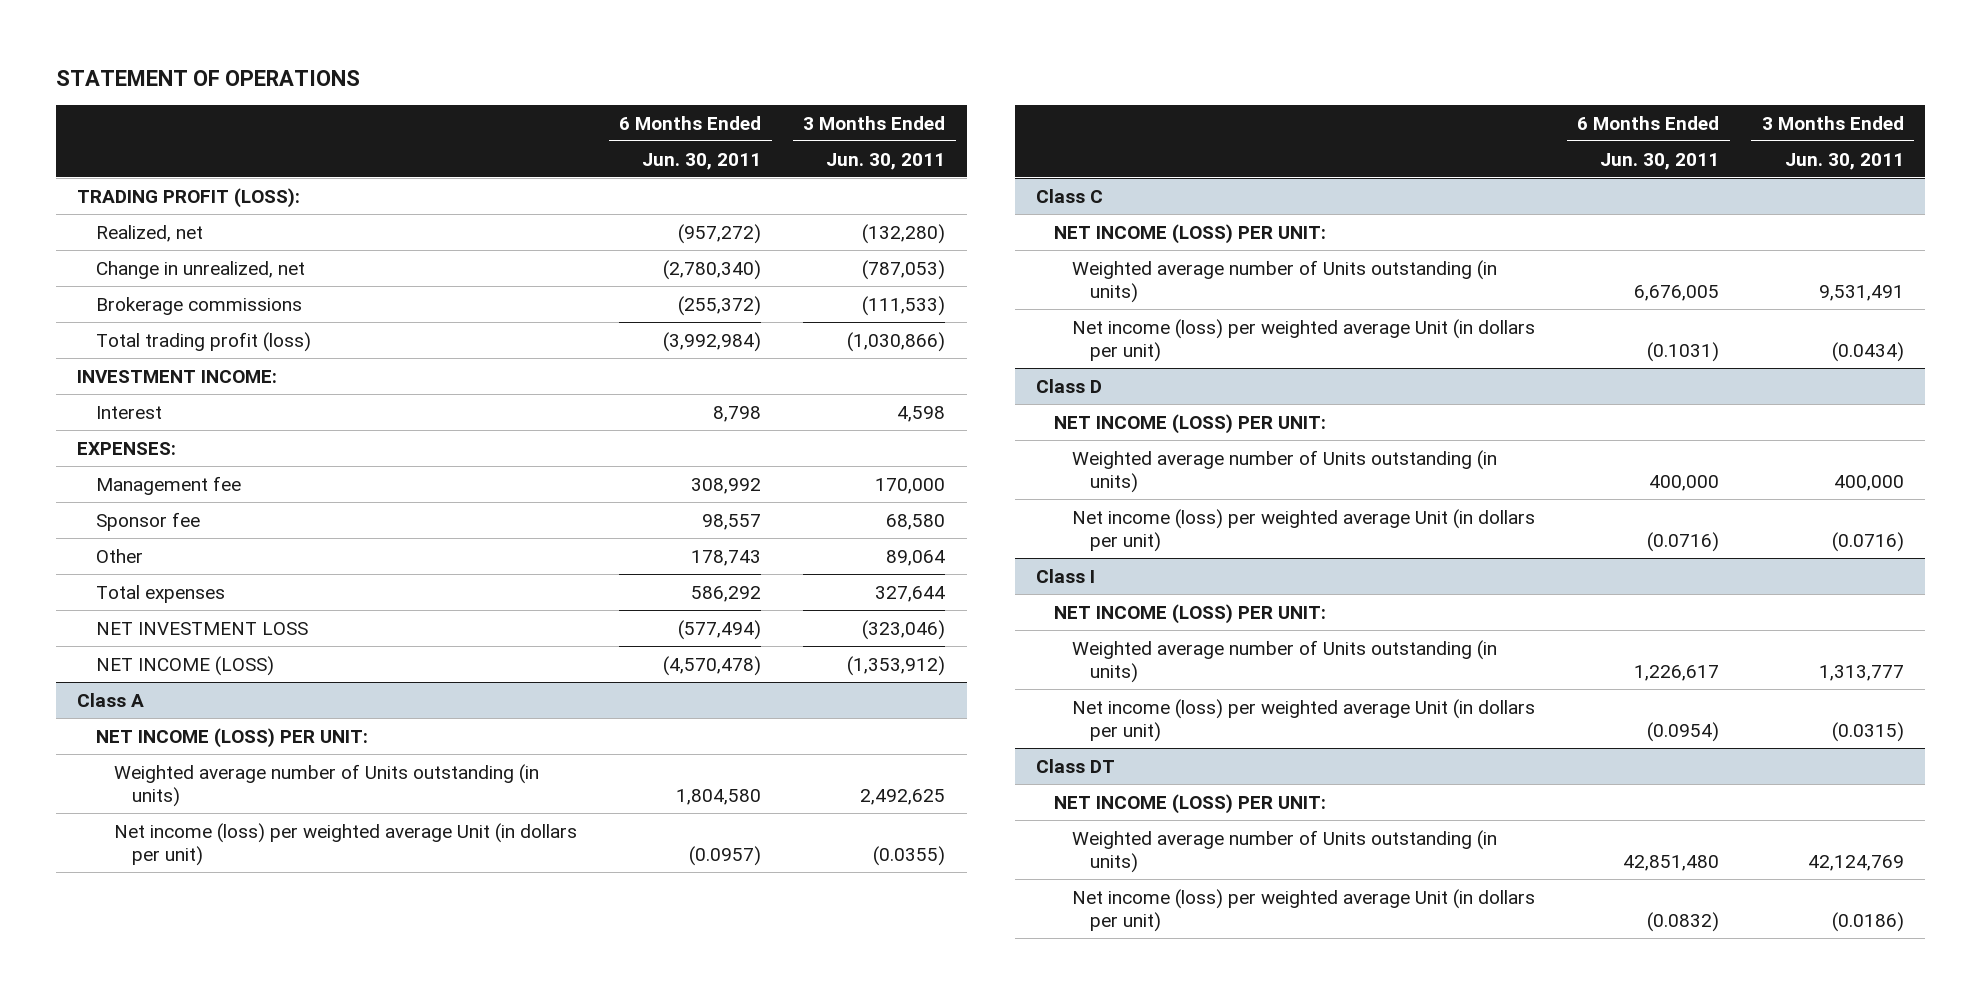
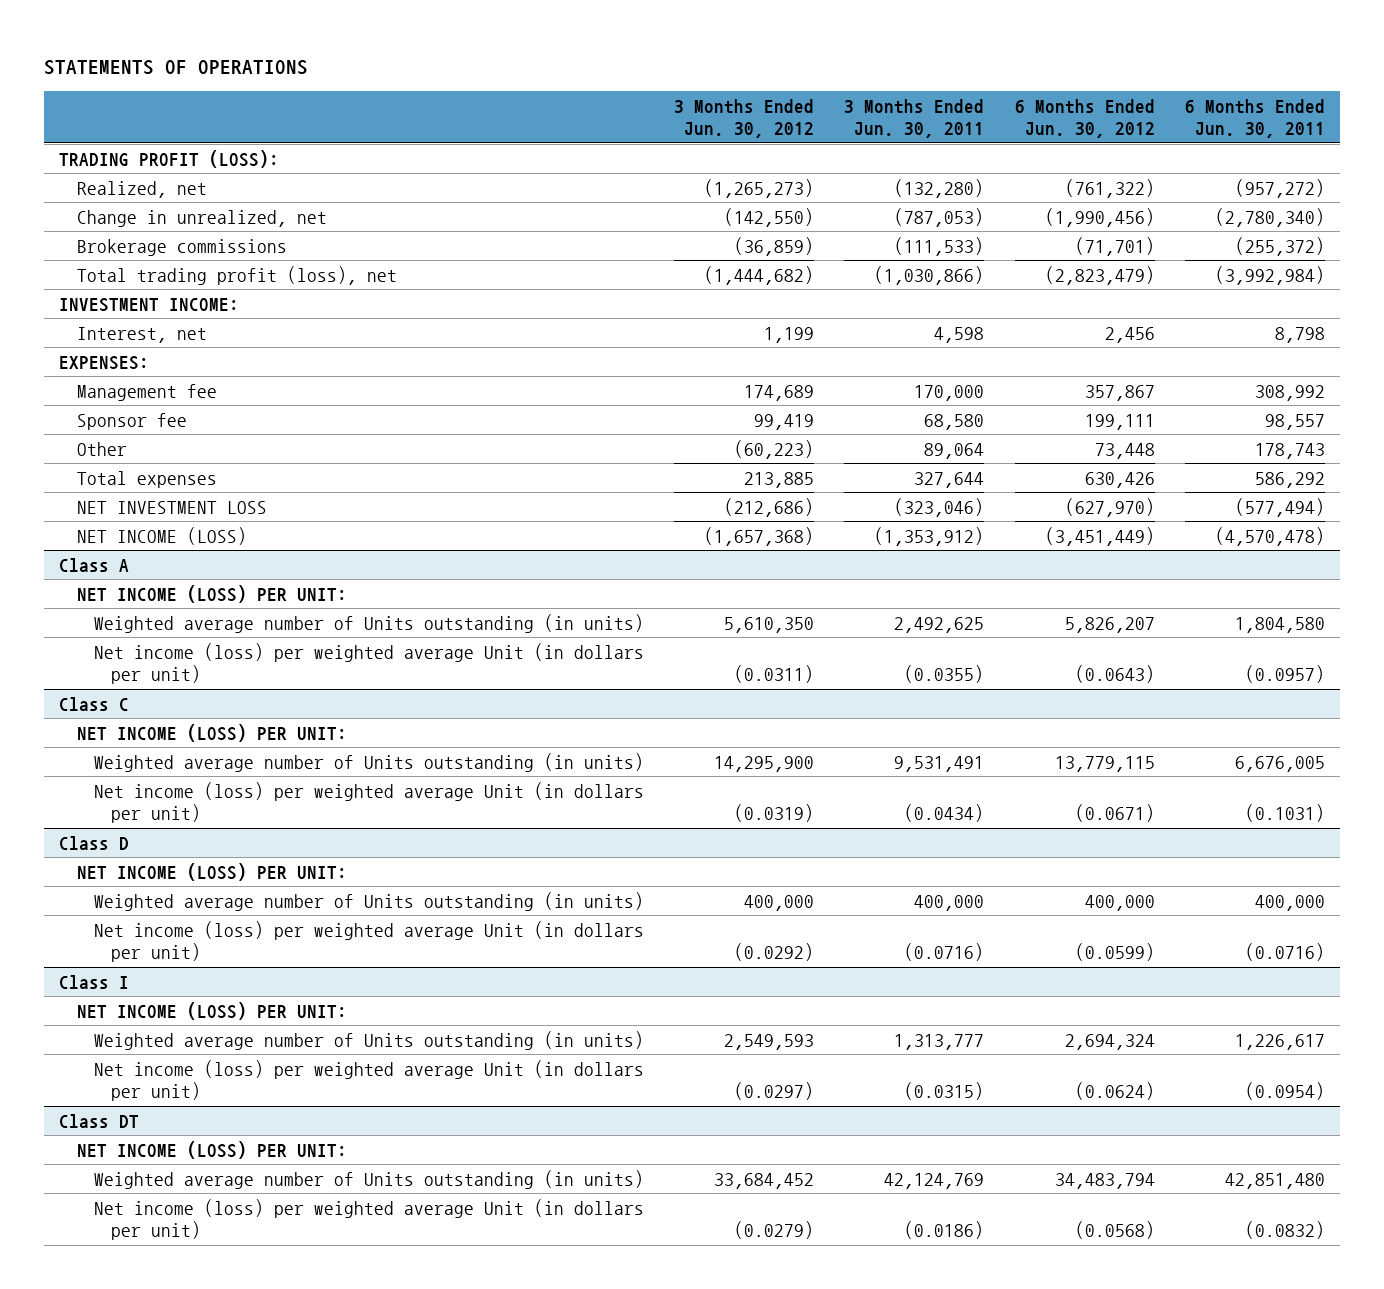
- STATEMENT OF OPERATIONS
+ STATEMENTS OF OPERATIONS
- | 6 Months Ended Jun. 30, 2011 | 3 Months Ended Jun. 30, 2011
+ | 3 Months Ended Jun. 30, 2012 | 3 Months Ended Jun. 30, 2011 | 6 Months Ended Jun. 30, 2012 | 6 Months Ended Jun. 30, 2011
- Total trading profit (loss) | (3,992,984) | (1,030,866)
+ Total trading profit (loss), net | (1,444,682) | (1,030,866) | (2,823,479) | (3,992,984)
- Interest | 8,798 | 4,598
+ Interest, net | 1,199 | 4,598 | 2,456 | 8,798

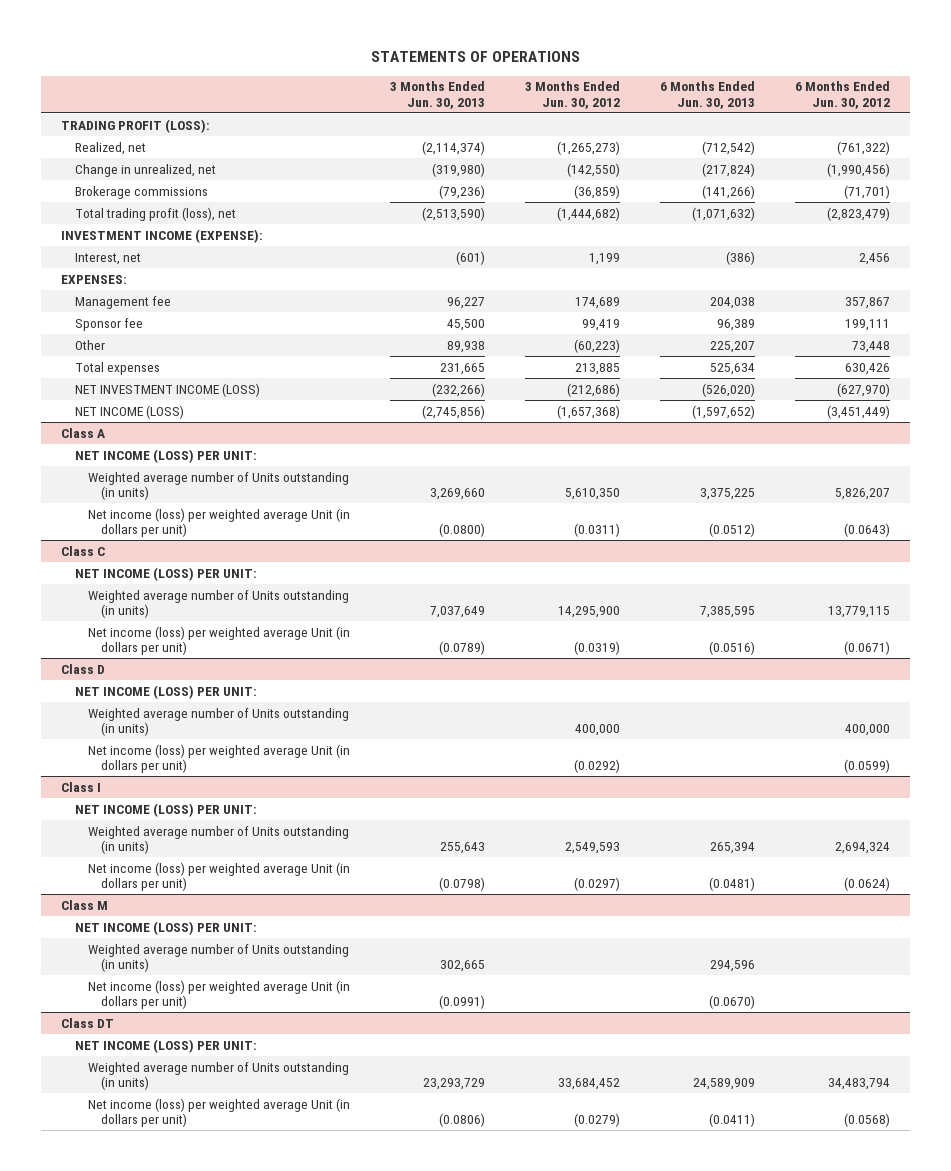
- | 3 Months Ended Jun. 30, 2012 | 3 Months Ended Jun. 30, 2011 | 6 Months Ended Jun. 30, 2012 | 6 Months Ended Jun. 30, 2011
+ | 3 Months Ended Jun. 30, 2013 | 3 Months Ended Jun. 30, 2012 | 6 Months Ended Jun. 30, 2013 | 6 Months Ended Jun. 30, 2012
- INVESTMENT INCOME:
+ INVESTMENT INCOME (EXPENSE):
- NET INVESTMENT LOSS | (212,686) | (323,046) | (627,970) | (577,494)
+ NET INVESTMENT INCOME (LOSS) | (232,266) | (212,686) | (526,020) | (627,970)
+ Class M
+ NET INCOME (LOSS) PER UNIT:
+ Weighted average number of Units outstanding (in units) | 302,665 | | 294,596 |
+ Net income (loss) per weighted average Unit (in dollars per unit) | (0.0991) | | (0.0670) |

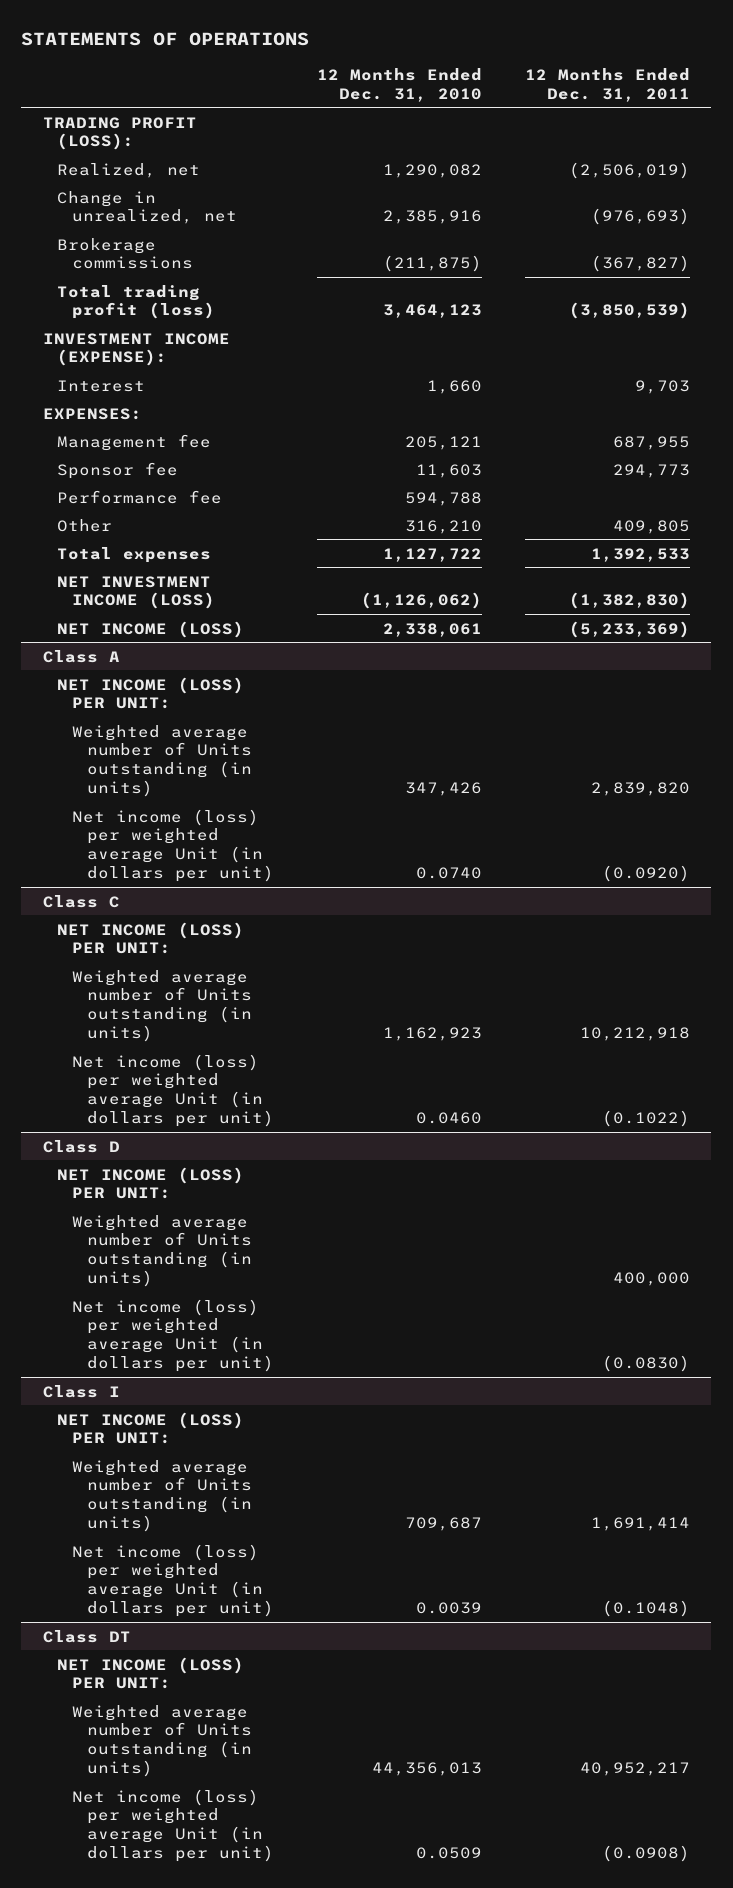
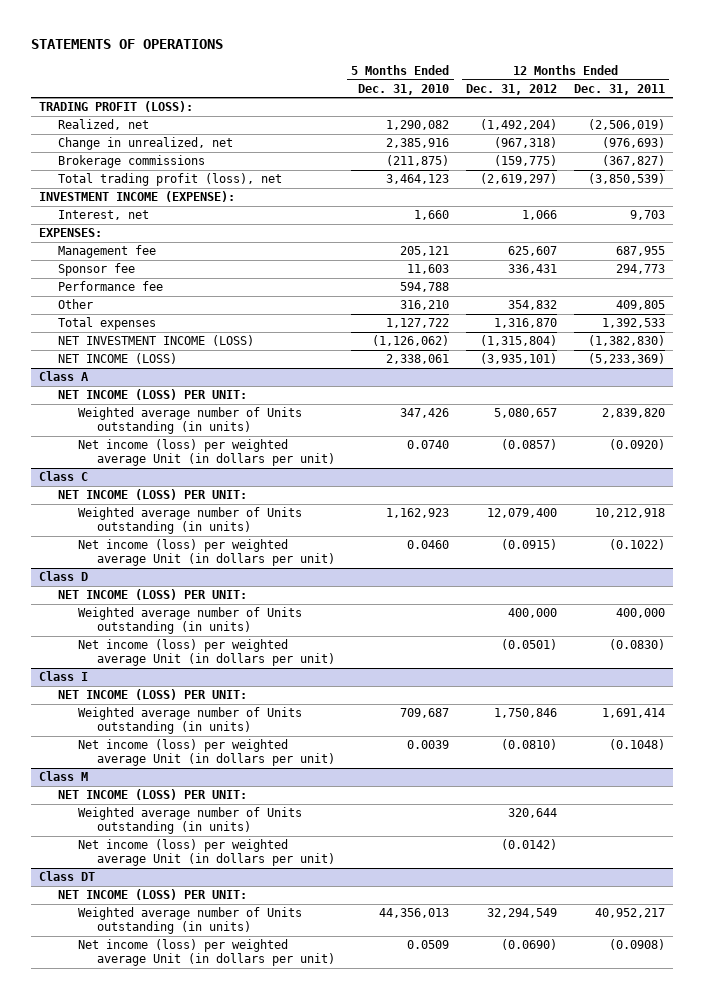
- | 12 Months Ended Dec. 31, 2010 | 12 Months Ended Dec. 31, 2011
+ | 5 Months Ended Dec. 31, 2010 | 12 Months Ended Dec. 31, 2012 | 12 Months Ended Dec. 31, 2011
- Total trading profit (loss) | 3,464,123 | (3,850,539)
+ Total trading profit (loss), net | 3,464,123 | (2,619,297) | (3,850,539)
- Interest | 1,660 | 9,703
+ Interest, net | 1,660 | 1,066 | 9,703
+ Class M
+ NET INCOME (LOSS) PER UNIT:
+ Weighted average number of Units outstanding (in units) | | 320,644 |
+ Net income (loss) per weighted average Unit (in dollars per unit) | | (0.0142) |

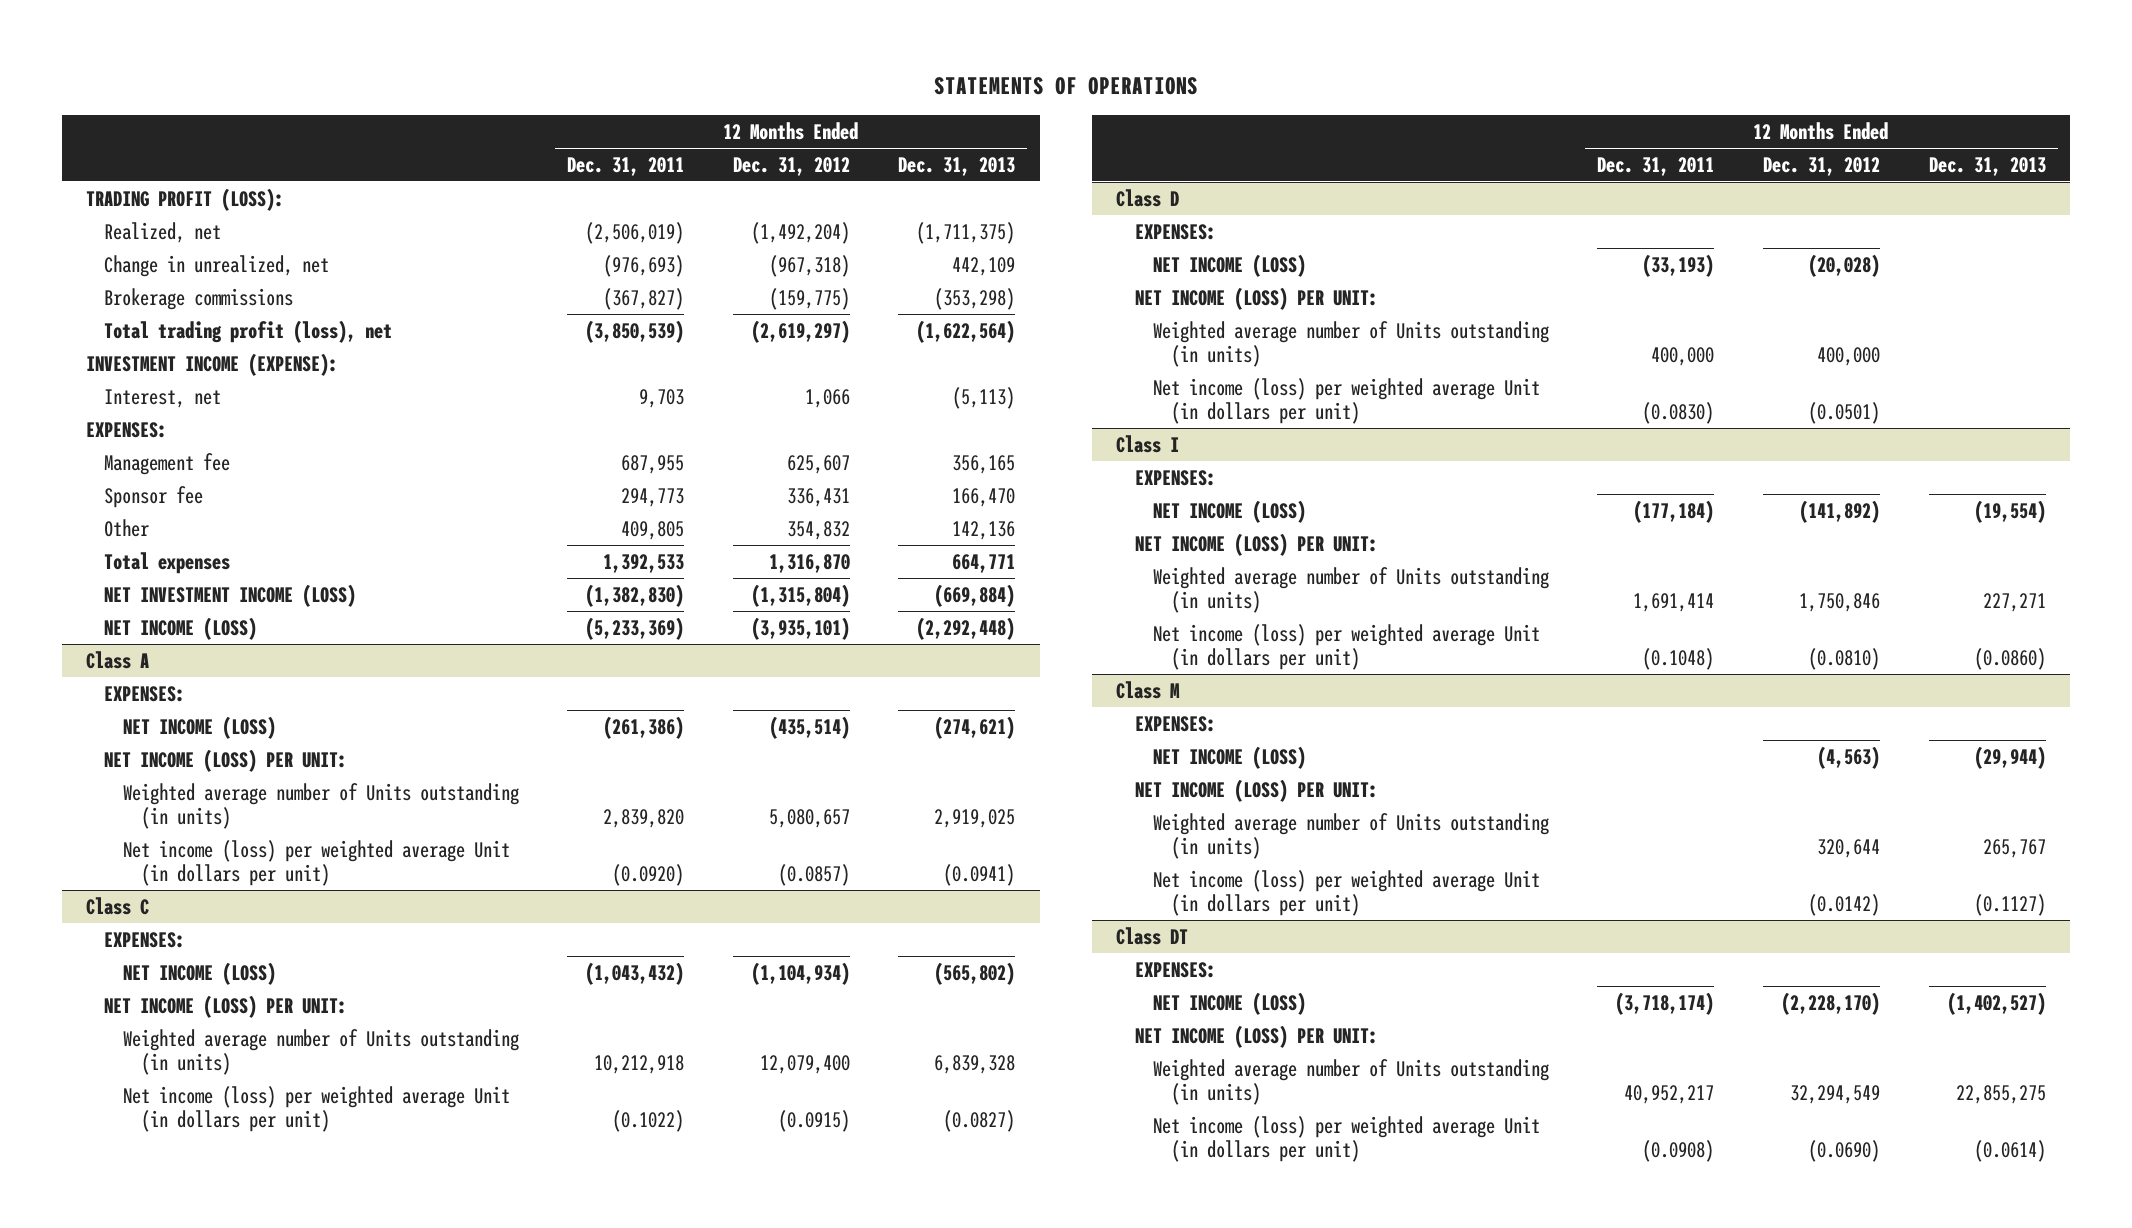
- | 5 Months Ended Dec. 31, 2010 | 12 Months Ended Dec. 31, 2012 | 12 Months Ended Dec. 31, 2011
+ | 12 Months Ended Dec. 31, 2011 | 12 Months Ended Dec. 31, 2012 | 12 Months Ended Dec. 31, 2013
- Performance fee | 594,788 | |
@ Class A
+ EXPENSES:
+ NET INCOME (LOSS) | (261,386) | (435,514) | (274,621)
@ Class C
+ EXPENSES:
+ NET INCOME (LOSS) | (1,043,432) | (1,104,934) | (565,802)
@ Class D
+ EXPENSES:
+ NET INCOME (LOSS) | (33,193) | (20,028) |
@ Class I
+ EXPENSES:
+ NET INCOME (LOSS) | (177,184) | (141,892) | (19,554)
@ Class M
+ EXPENSES:
+ NET INCOME (LOSS) | | (4,563) | (29,944)
@ Class DT
+ EXPENSES:
+ NET INCOME (LOSS) | (3,718,174) | (2,228,170) | (1,402,527)

